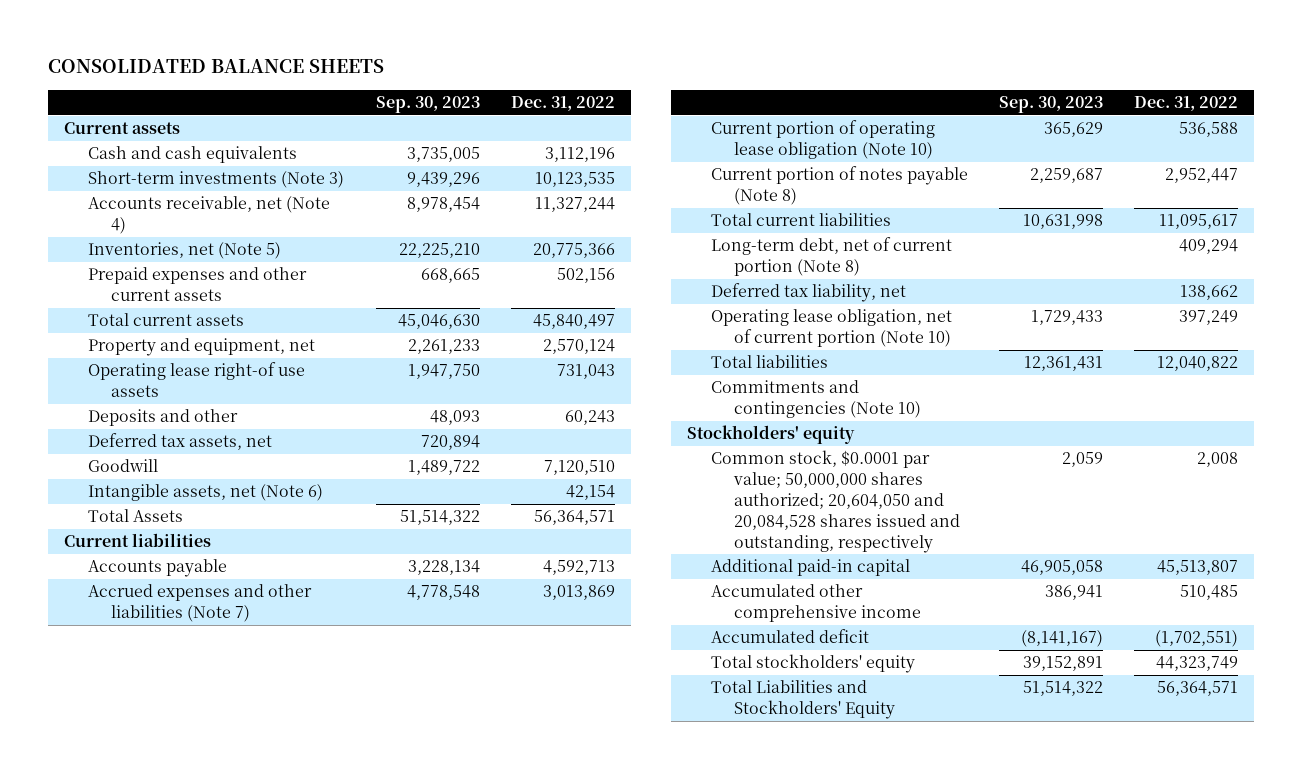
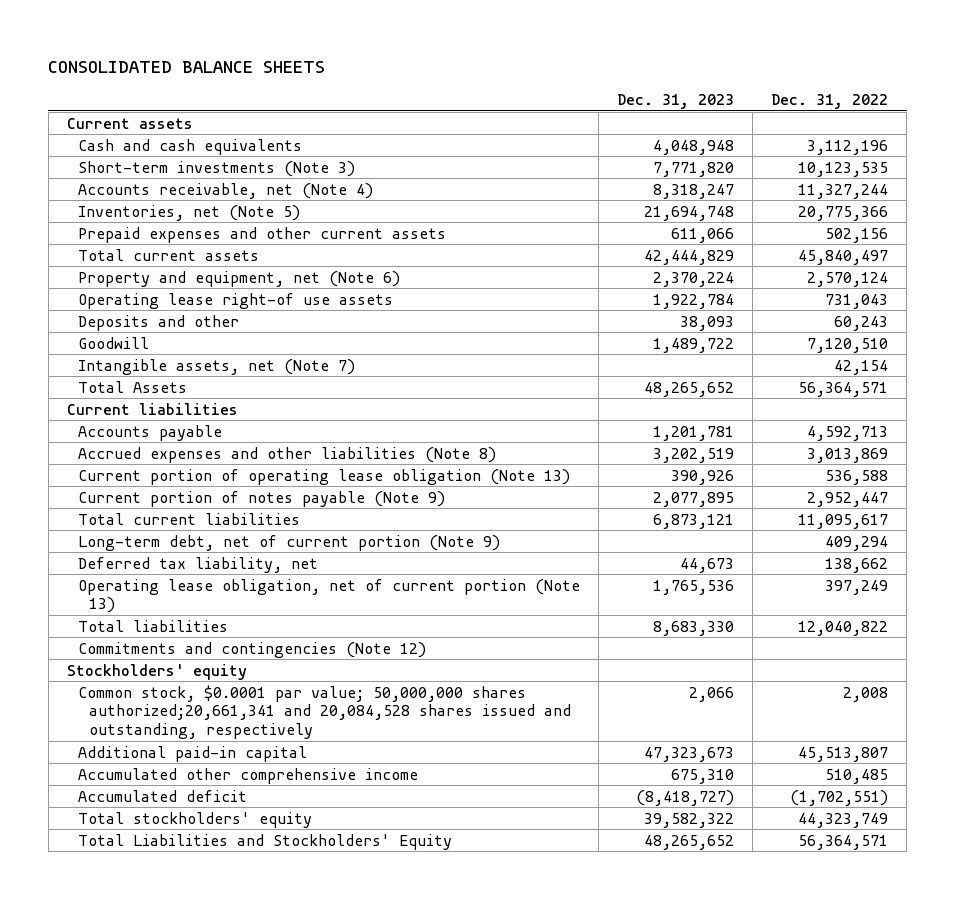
- | Sep. 30, 2023 | Dec. 31, 2022
+ | Dec. 31, 2023 | Dec. 31, 2022
- Property and equipment, net | 2,261,233 | 2,570,124
+ Property and equipment, net (Note 6) | 2,370,224 | 2,570,124
- Deferred tax assets, net | 720,894 |
- Intangible assets, net (Note 6) | | 42,154
+ Intangible assets, net (Note 7) | | 42,154
- Accrued expenses and other liabilities (Note 7) | 4,778,548 | 3,013,869
- Current portion of operating lease obligation (Note 10) | 365,629 | 536,588
- Current portion of notes payable (Note 8) | 2,259,687 | 2,952,447
+ Accrued expenses and other liabilities (Note 8) | 3,202,519 | 3,013,869
+ Current portion of operating lease obligation (Note 13) | 390,926 | 536,588
+ Current portion of notes payable (Note 9) | 2,077,895 | 2,952,447
- Long-term debt, net of current portion (Note 8) | | 409,294
+ Long-term debt, net of current portion (Note 9) | | 409,294
- Operating lease obligation, net of current portion (Note 10) | 1,729,433 | 397,249
+ Operating lease obligation, net of current portion (Note 13) | 1,765,536 | 397,249
- Commitments and contingencies (Note 10)
+ Commitments and contingencies (Note 12)
- Common stock, $0.0001 par value; 50,000,000 shares authorized; 20,604,050 and 20,084,528 shares issued and outstanding, respectively | 2,059 | 2,008
+ Common stock, $0.0001 par value; 50,000,000 shares authorized;20,661,341 and 20,084,528 shares issued and outstanding, respectively | 2,066 | 2,008

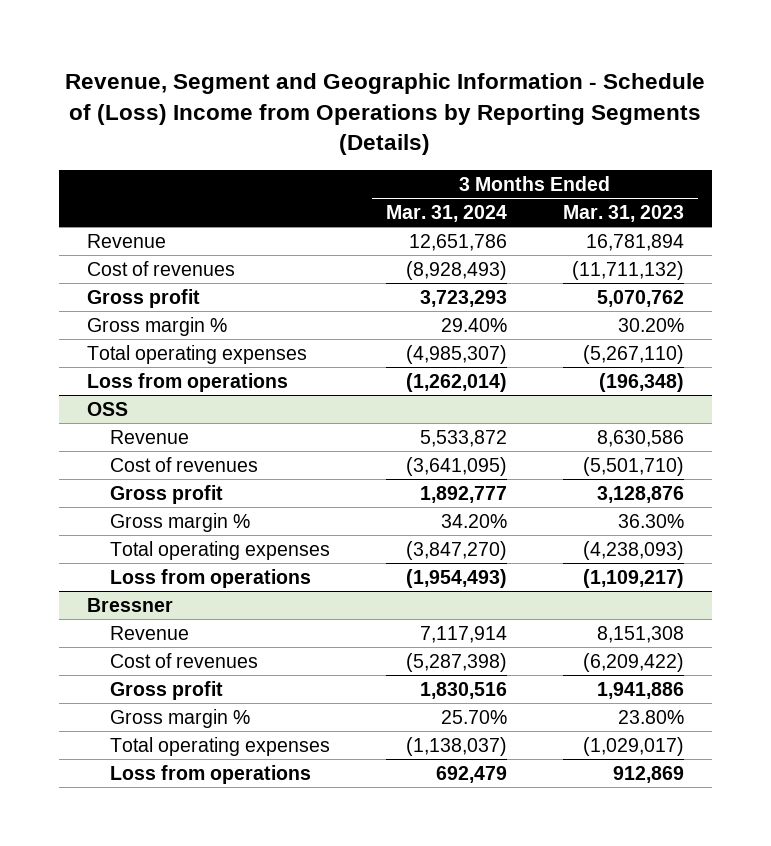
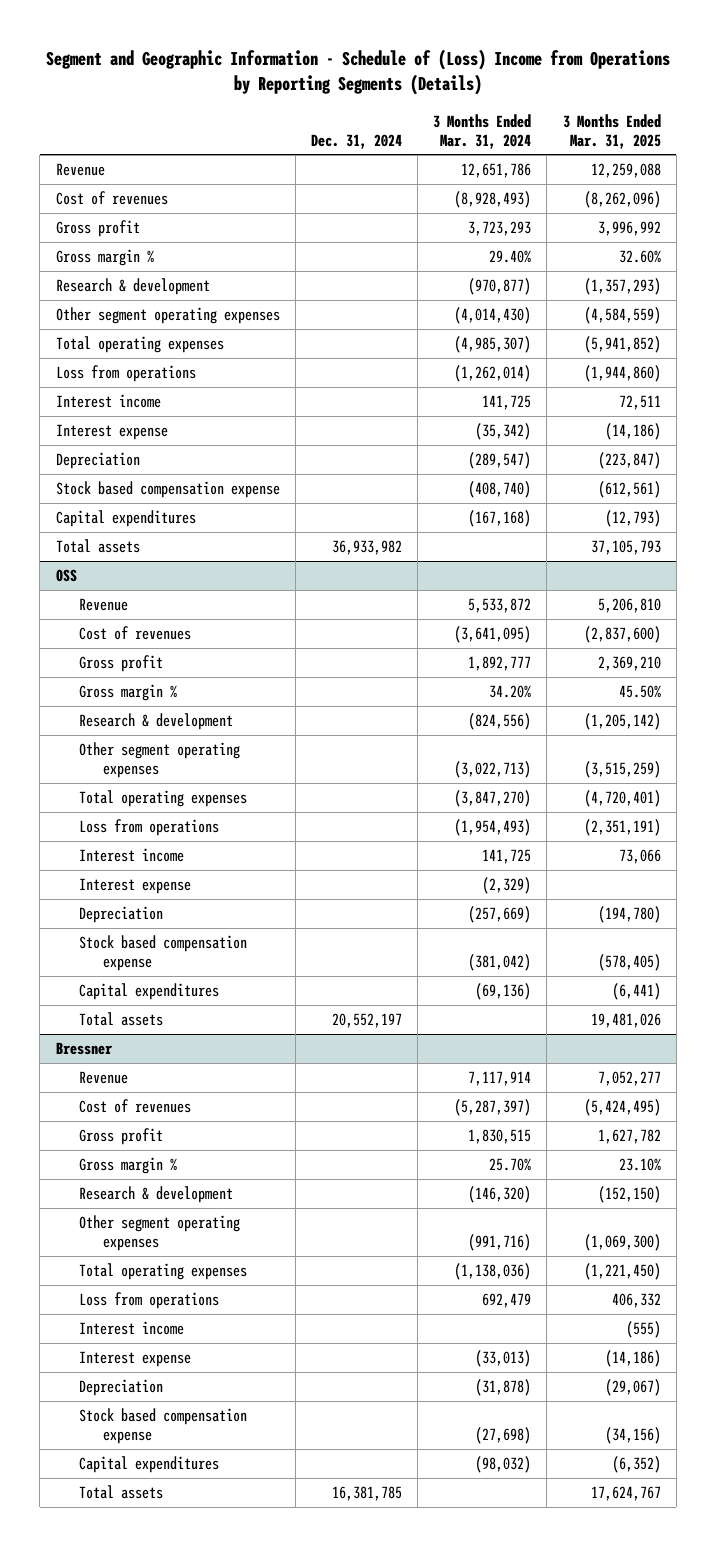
- Revenue, Segment and Geographic Information - Schedule of (Loss) Income from Operations by Reporting Segments (Details)
+ Segment and Geographic Information - Schedule of (Loss) Income from Operations by Reporting Segments (Details)
- | 3 Months Ended Mar. 31, 2024 | 3 Months Ended Mar. 31, 2023
+ | Dec. 31, 2024 | 3 Months Ended Mar. 31, 2024 | 3 Months Ended Mar. 31, 2025
+ Research & development | | (970,877) | (1,357,293)
+ Other segment operating expenses | | (4,014,430) | (4,584,559)
+ Interest income | | 141,725 | 72,511
+ Interest expense | | (35,342) | (14,186)
+ Depreciation | | (289,547) | (223,847)
+ Stock based compensation expense | | (408,740) | (612,561)
+ Capital expenditures | | (167,168) | (12,793)
+ Total assets | 36,933,982 | | 37,105,793
@ OSS
+ Research & development | | (824,556) | (1,205,142)
+ Other segment operating expenses | | (3,022,713) | (3,515,259)
+ Interest income | | 141,725 | 73,066
+ Interest expense | | (2,329) |
+ Depreciation | | (257,669) | (194,780)
+ Stock based compensation expense | | (381,042) | (578,405)
+ Capital expenditures | | (69,136) | (6,441)
+ Total assets | 20,552,197 | | 19,481,026
@ Bressner
- Cost of revenues | (5,287,398) | (6,209,422)
- Gross profit | 1,830,516 | 1,941,886
+ Cost of revenues | | (5,287,397) | (5,424,495)
+ Gross profit | | 1,830,515 | 1,627,782
- Total operating expenses | (1,138,037) | (1,029,017)
+ Research & development | | (146,320) | (152,150)
+ Other segment operating expenses | | (991,716) | (1,069,300)
+ Total operating expenses | | (1,138,036) | (1,221,450)
+ Interest income | | | (555)
+ Interest expense | | (33,013) | (14,186)
+ Depreciation | | (31,878) | (29,067)
+ Stock based compensation expense | | (27,698) | (34,156)
+ Capital expenditures | | (98,032) | (6,352)
+ Total assets | 16,381,785 | | 17,624,767

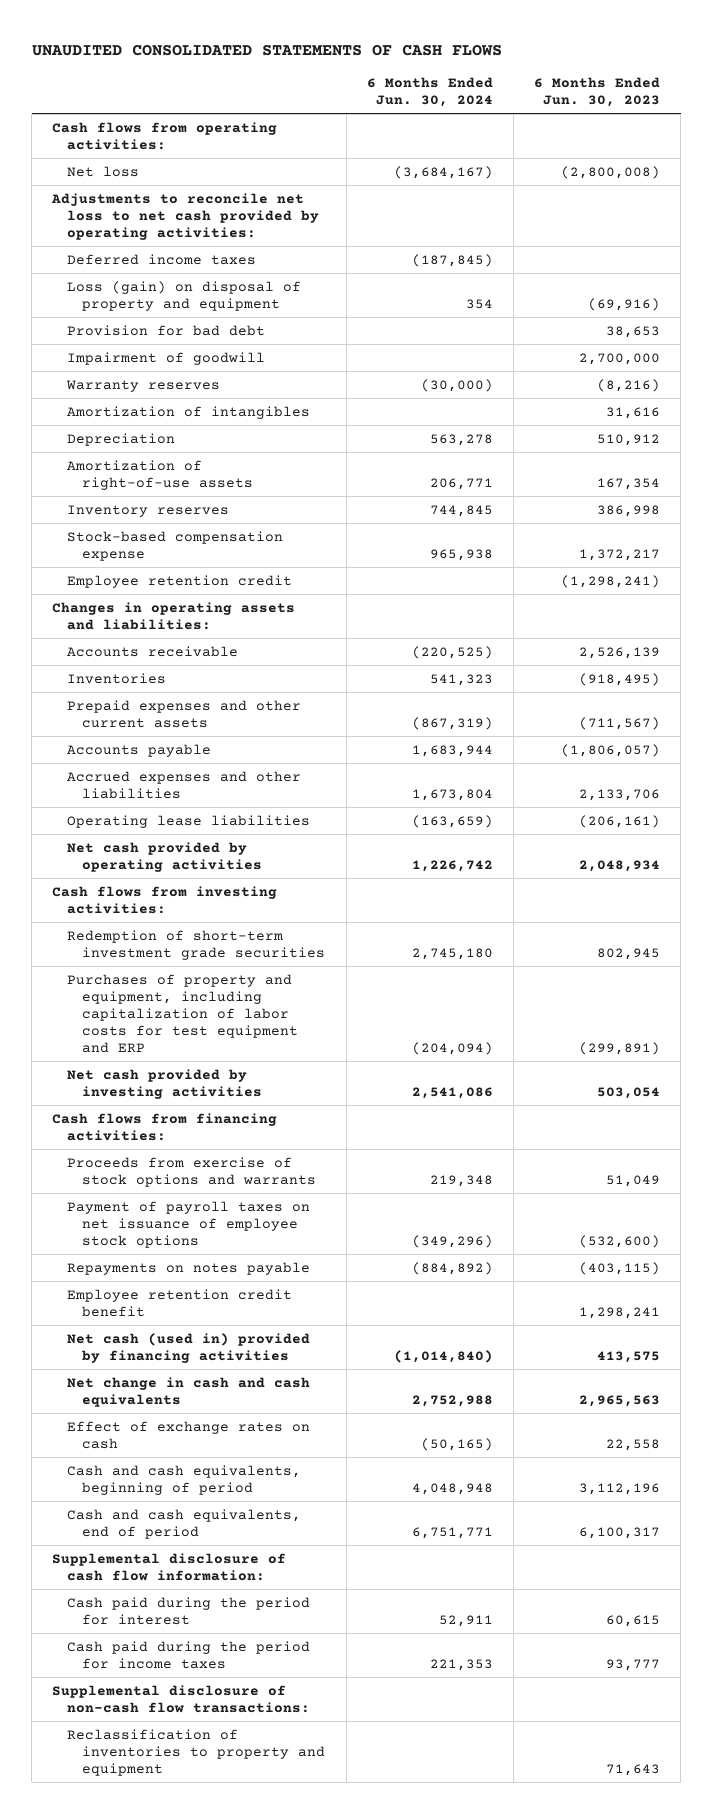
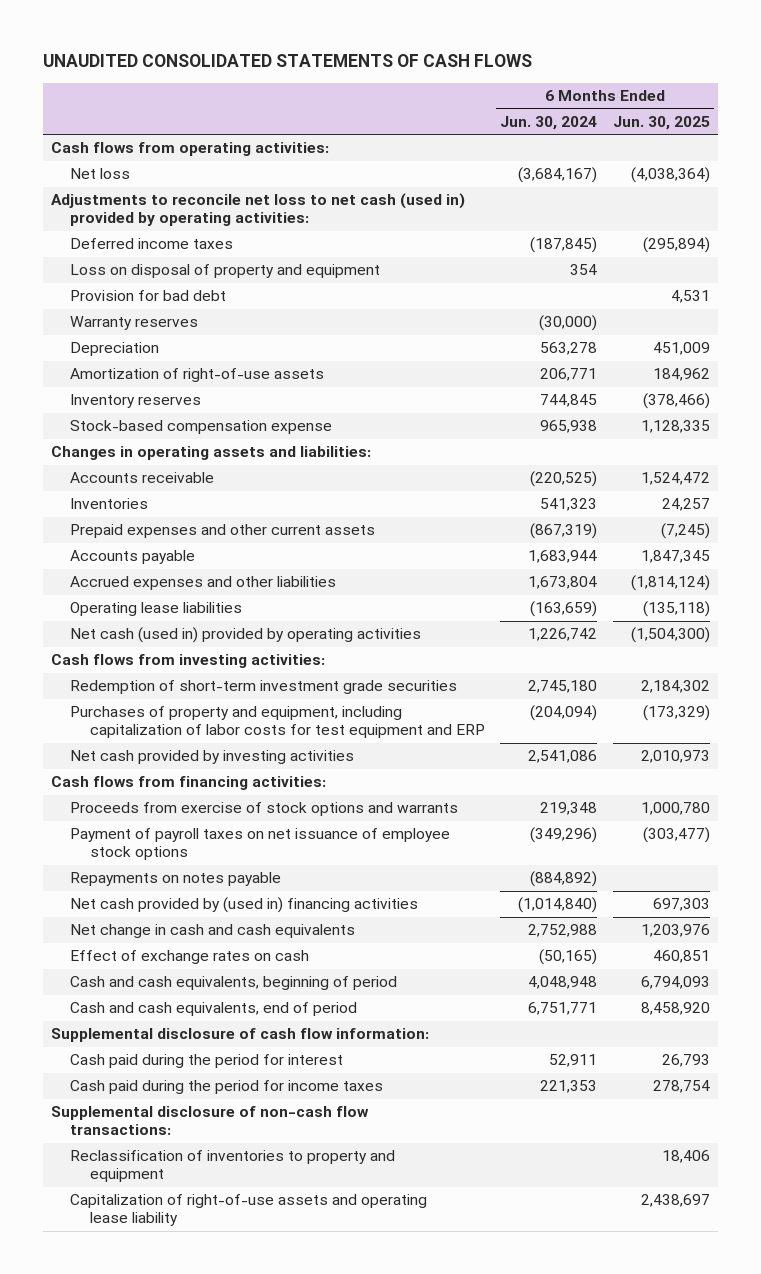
- | 6 Months Ended Jun. 30, 2024 | 6 Months Ended Jun. 30, 2023
+ | 6 Months Ended Jun. 30, 2024 | 6 Months Ended Jun. 30, 2025
- Adjustments to reconcile net loss to net cash provided by operating activities:
+ Adjustments to reconcile net loss to net cash (used in) provided by operating activities:
- Loss (gain) on disposal of property and equipment | 354 | (69,916)
+ Loss on disposal of property and equipment | 354 |
- Impairment of goodwill | | 2,700,000
- Amortization of intangibles | | 31,616
- Employee retention credit | | (1,298,241)
- Net cash provided by operating activities | 1,226,742 | 2,048,934
+ Net cash (used in) provided by operating activities | 1,226,742 | (1,504,300)
- Employee retention credit benefit | | 1,298,241
- Net cash (used in) provided by financing activities | (1,014,840) | 413,575
+ Net cash provided by (used in) financing activities | (1,014,840) | 697,303
+ Capitalization of right-of-use assets and operating lease liability | | 2,438,697

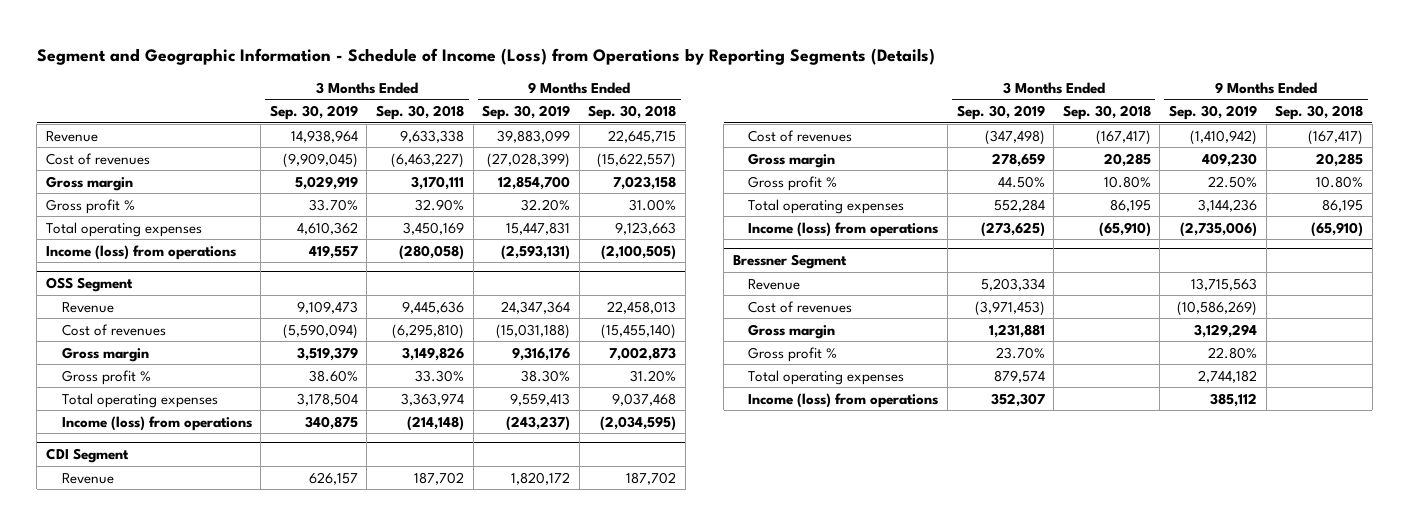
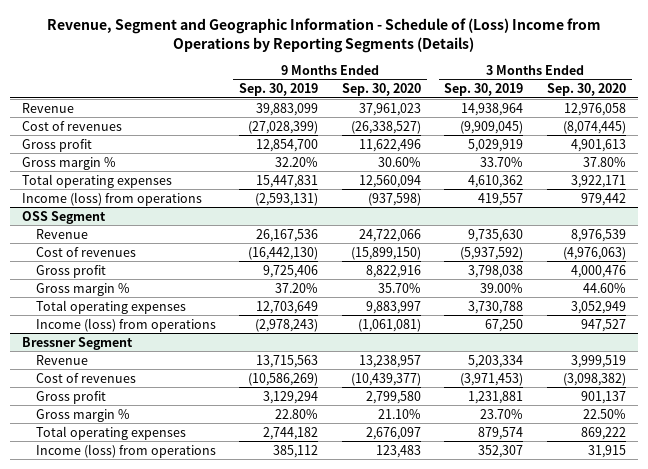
- Segment and Geographic Information - Schedule of Income (Loss) from Operations by Reporting Segments (Details)
+ Revenue, Segment and Geographic Information - Schedule of (Loss) Income from Operations by Reporting Segments (Details)
- | 3 Months Ended Sep. 30, 2019 | 3 Months Ended Sep. 30, 2018 | 9 Months Ended Sep. 30, 2019 | 9 Months Ended Sep. 30, 2018
+ | 9 Months Ended Sep. 30, 2019 | 9 Months Ended Sep. 30, 2020 | 3 Months Ended Sep. 30, 2019 | 3 Months Ended Sep. 30, 2020
- Gross margin | 5,029,919 | 3,170,111 | 12,854,700 | 7,023,158
- Gross profit % | 33.70% | 32.90% | 32.20% | 31.00%
+ Gross profit | 12,854,700 | 11,622,496 | 5,029,919 | 4,901,613
+ Gross margin % | 32.20% | 30.60% | 33.70% | 37.80%
@ OSS Segment
- Revenue | 9,109,473 | 9,445,636 | 24,347,364 | 22,458,013
- Cost of revenues | (5,590,094) | (6,295,810) | (15,031,188) | (15,455,140)
- Gross margin | 3,519,379 | 3,149,826 | 9,316,176 | 7,002,873
- Gross profit % | 38.60% | 33.30% | 38.30% | 31.20%
- Total operating expenses | 3,178,504 | 3,363,974 | 9,559,413 | 9,037,468
- Income (loss) from operations | 340,875 | (214,148) | (243,237) | (2,034,595)
- CDI Segment
- Revenue | 626,157 | 187,702 | 1,820,172 | 187,702
- Cost of revenues | (347,498) | (167,417) | (1,410,942) | (167,417)
- Gross margin | 278,659 | 20,285 | 409,230 | 20,285
- Gross profit % | 44.50% | 10.80% | 22.50% | 10.80%
- Total operating expenses | 552,284 | 86,195 | 3,144,236 | 86,195
- Income (loss) from operations | (273,625) | (65,910) | (2,735,006) | (65,910)
@ OSS Segment
+ Revenue | 26,167,536 | 24,722,066 | 9,735,630 | 8,976,539
+ Cost of revenues | (16,442,130) | (15,899,150) | (5,937,592) | (4,976,063)
+ Gross profit | 9,725,406 | 8,822,916 | 3,798,038 | 4,000,476
+ Gross margin % | 37.20% | 35.70% | 39.00% | 44.60%
+ Total operating expenses | 12,703,649 | 9,883,997 | 3,730,788 | 3,052,949
+ Income (loss) from operations | (2,978,243) | (1,061,081) | 67,250 | 947,527
@ Bressner Segment
- Gross margin | 1,231,881 | | 3,129,294 |
- Gross profit % | 23.70% | | 22.80% |
+ Gross profit | 3,129,294 | 2,799,580 | 1,231,881 | 901,137
+ Gross margin % | 22.80% | 21.10% | 23.70% | 22.50%

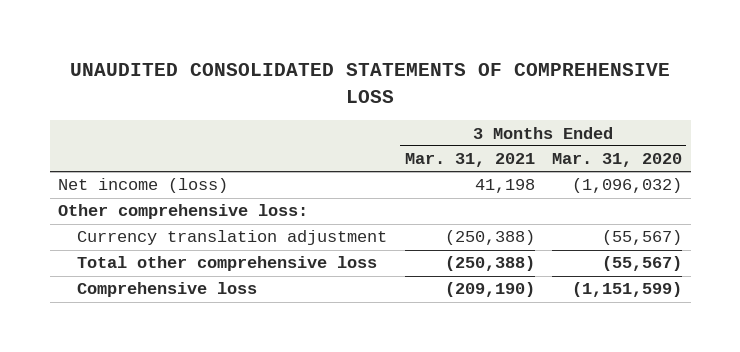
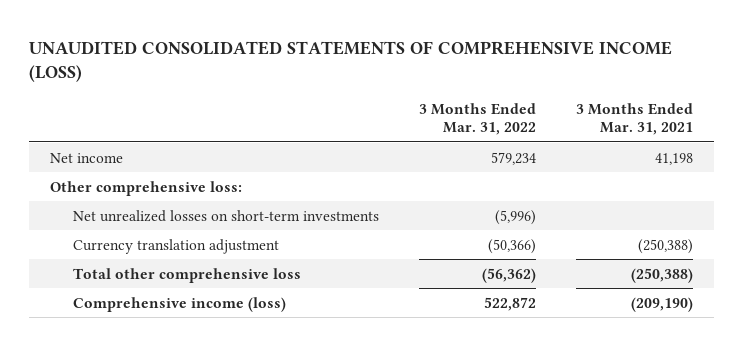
- UNAUDITED CONSOLIDATED STATEMENTS OF COMPREHENSIVE LOSS
+ UNAUDITED CONSOLIDATED STATEMENTS OF COMPREHENSIVE INCOME (LOSS)
- | 3 Months Ended Mar. 31, 2021 | 3 Months Ended Mar. 31, 2020
+ | 3 Months Ended Mar. 31, 2022 | 3 Months Ended Mar. 31, 2021
- Net income (loss) | 41,198 | (1,096,032)
+ Net income | 579,234 | 41,198
+ Net unrealized losses on short-term investments | (5,996) |
- Comprehensive loss | (209,190) | (1,151,599)
+ Comprehensive income (loss) | 522,872 | (209,190)

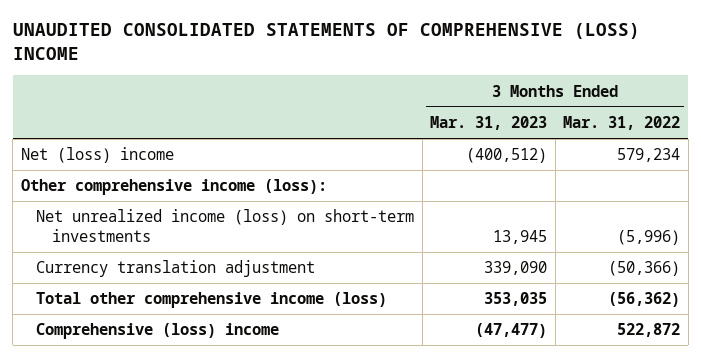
- UNAUDITED CONSOLIDATED STATEMENTS OF COMPREHENSIVE INCOME (LOSS)
+ UNAUDITED CONSOLIDATED STATEMENTS OF COMPREHENSIVE (LOSS) INCOME
- | 3 Months Ended Mar. 31, 2022 | 3 Months Ended Mar. 31, 2021
+ | 3 Months Ended Mar. 31, 2023 | 3 Months Ended Mar. 31, 2022
- Net income | 579,234 | 41,198
- Other comprehensive loss:
- Net unrealized losses on short-term investments | (5,996) |
+ Net (loss) income | (400,512) | 579,234
+ Other comprehensive income (loss):
+ Net unrealized income (loss) on short-term investments | 13,945 | (5,996)
- Total other comprehensive loss | (56,362) | (250,388)
- Comprehensive income (loss) | 522,872 | (209,190)
+ Total other comprehensive income (loss) | 353,035 | (56,362)
+ Comprehensive (loss) income | (47,477) | 522,872

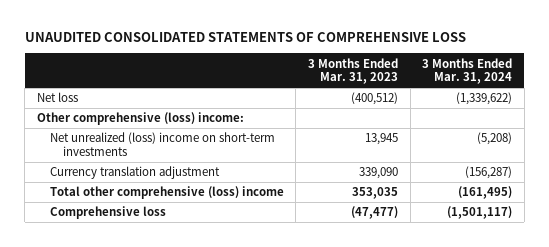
- UNAUDITED CONSOLIDATED STATEMENTS OF COMPREHENSIVE (LOSS) INCOME
+ UNAUDITED CONSOLIDATED STATEMENTS OF COMPREHENSIVE LOSS
- | 3 Months Ended Mar. 31, 2023 | 3 Months Ended Mar. 31, 2022
+ | 3 Months Ended Mar. 31, 2023 | 3 Months Ended Mar. 31, 2024
- Net (loss) income | (400,512) | 579,234
- Other comprehensive income (loss):
- Net unrealized income (loss) on short-term investments | 13,945 | (5,996)
+ Net loss | (400,512) | (1,339,622)
+ Other comprehensive (loss) income:
+ Net unrealized (loss) income on short-term investments | 13,945 | (5,208)
- Total other comprehensive income (loss) | 353,035 | (56,362)
- Comprehensive (loss) income | (47,477) | 522,872
+ Total other comprehensive (loss) income | 353,035 | (161,495)
+ Comprehensive loss | (47,477) | (1,501,117)

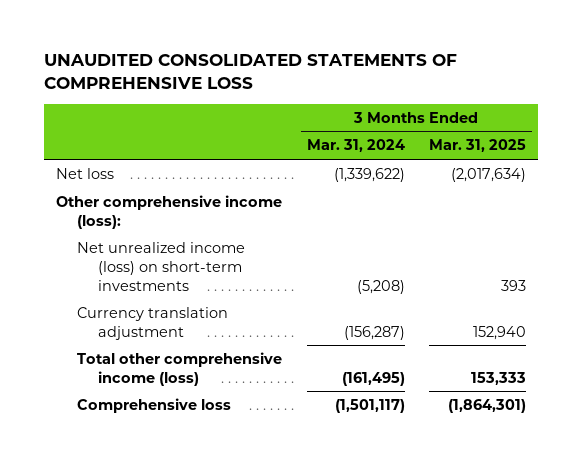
- | 3 Months Ended Mar. 31, 2023 | 3 Months Ended Mar. 31, 2024
+ | 3 Months Ended Mar. 31, 2024 | 3 Months Ended Mar. 31, 2025
- Other comprehensive (loss) income:
- Net unrealized (loss) income on short-term investments | 13,945 | (5,208)
+ Other comprehensive income (loss):
+ Net unrealized income (loss) on short-term investments | (5,208) | 393
- Total other comprehensive (loss) income | 353,035 | (161,495)
+ Total other comprehensive income (loss) | (161,495) | 153,333

